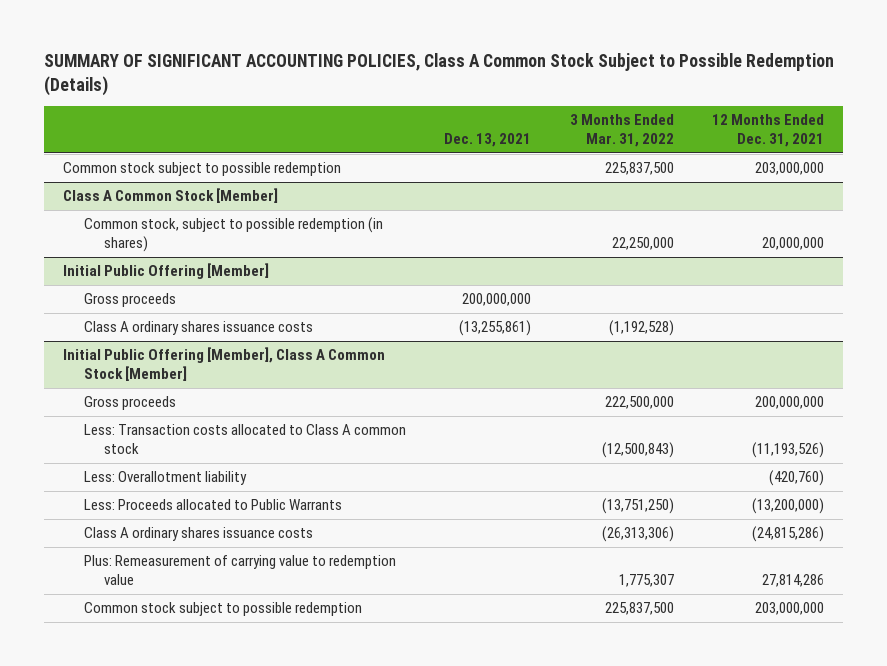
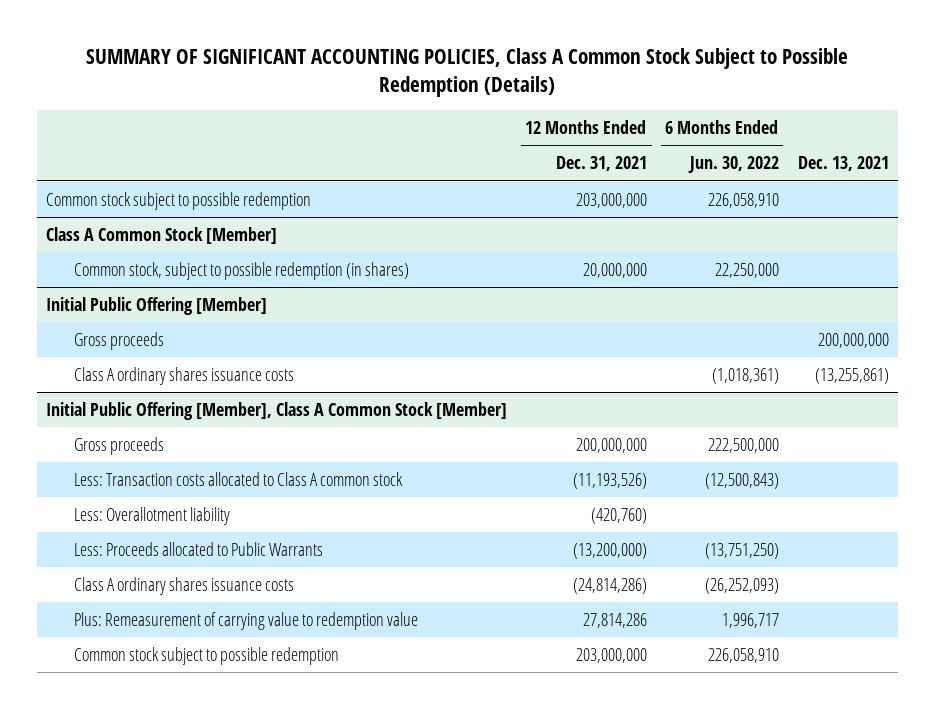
- | Dec. 13, 2021 | 3 Months Ended Mar. 31, 2022 | 12 Months Ended Dec. 31, 2021
+ | 12 Months Ended Dec. 31, 2021 | 6 Months Ended Jun. 30, 2022 | Dec. 13, 2021
@ Initial Public Offering [Member], Class A Common Stock [Member]
- Class A ordinary shares issuance costs | | (26,313,306) | (24,815,286)
+ Class A ordinary shares issuance costs | (24,814,286) | (26,252,093) |

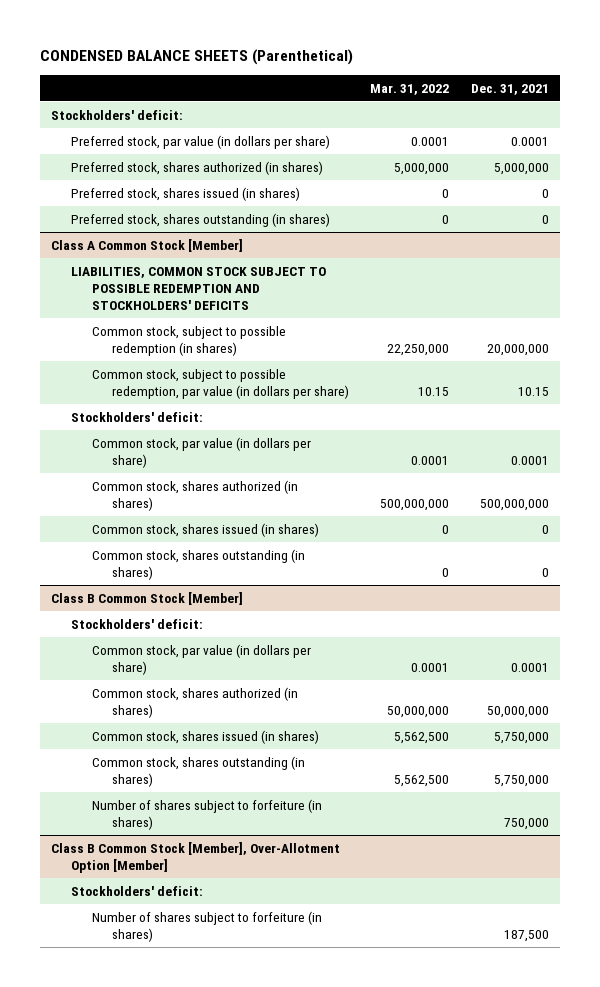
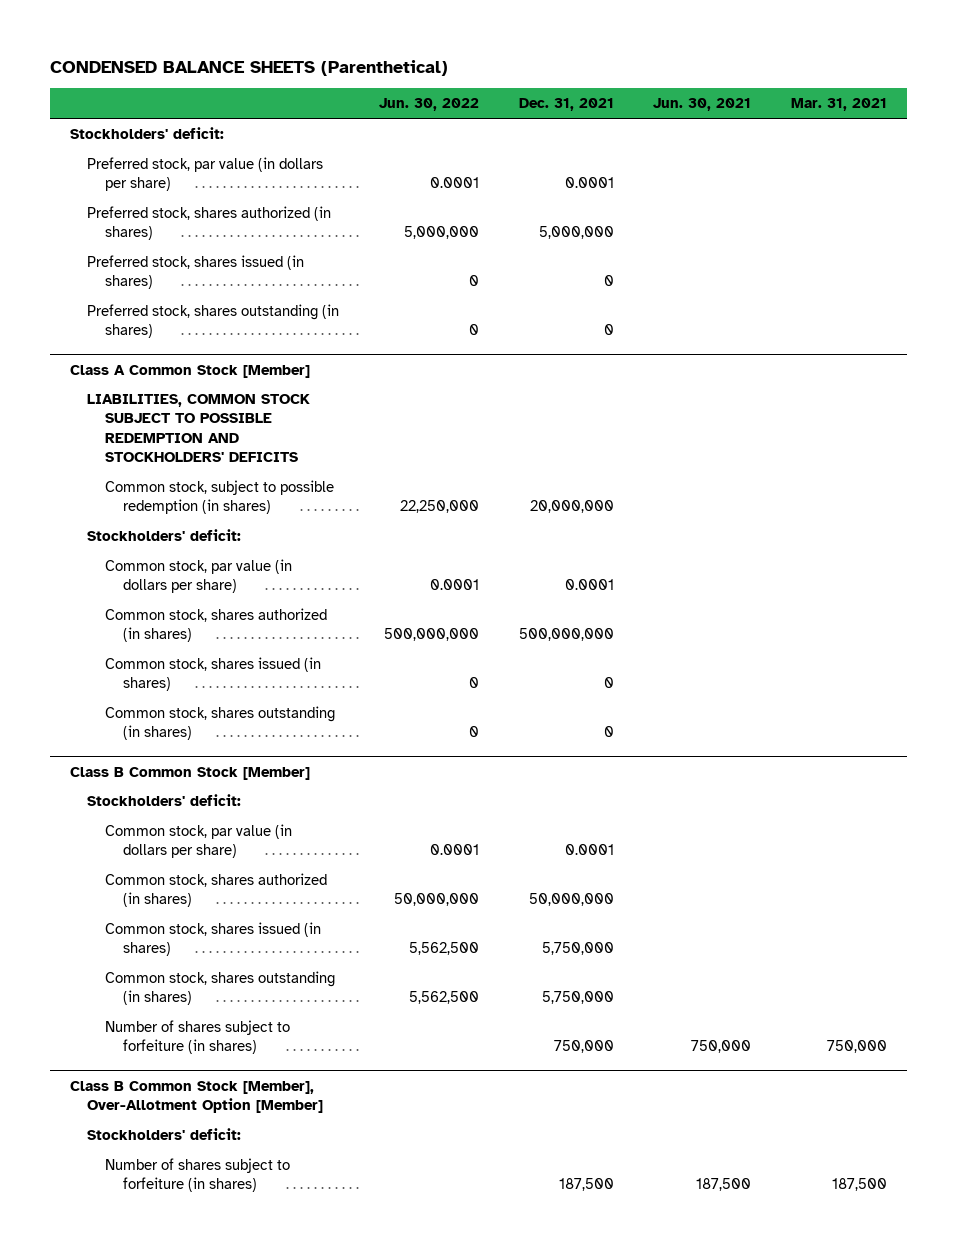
- | Mar. 31, 2022 | Dec. 31, 2021
+ | Jun. 30, 2022 | Dec. 31, 2021 | Jun. 30, 2021 | Mar. 31, 2021
@ Class A Common Stock [Member]
- Common stock, subject to possible redemption, par value (in dollars per share) | 10.15 | 10.15

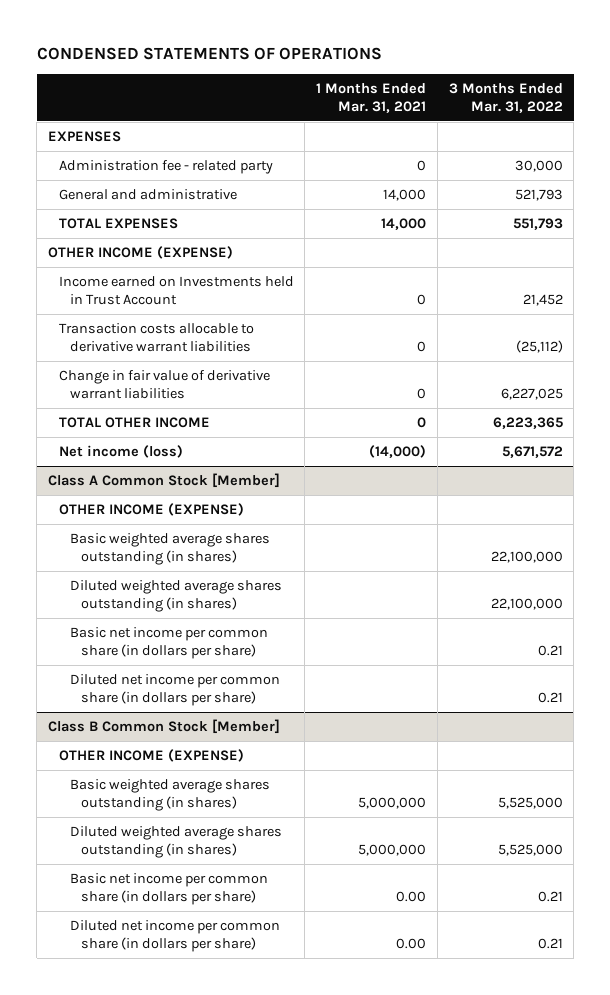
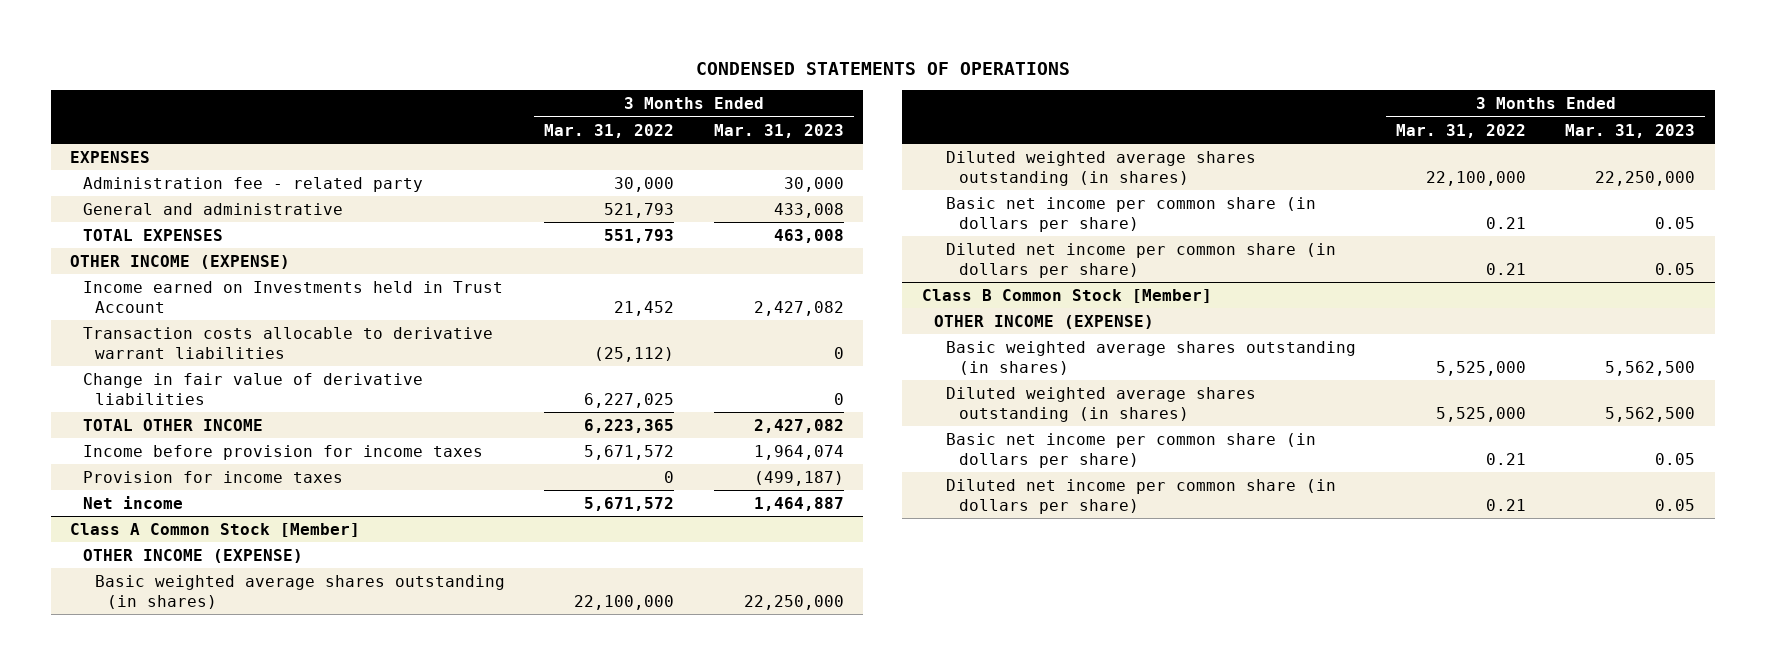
- | 1 Months Ended Mar. 31, 2021 | 3 Months Ended Mar. 31, 2022
+ | 3 Months Ended Mar. 31, 2022 | 3 Months Ended Mar. 31, 2023
- Change in fair value of derivative warrant liabilities | 0 | 6,227,025
+ Change in fair value of derivative liabilities | 6,227,025 | 0
- Net income (loss) | (14,000) | 5,671,572
+ Income before provision for income taxes | 5,671,572 | 1,964,074
+ Provision for income taxes | 0 | (499,187)
+ Net income | 5,671,572 | 1,464,887

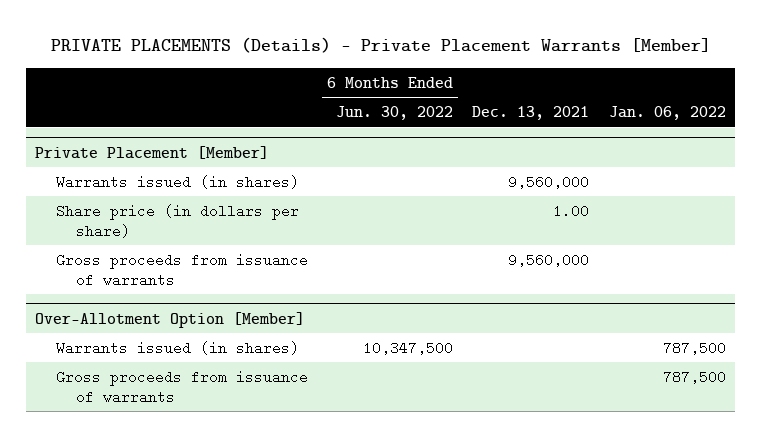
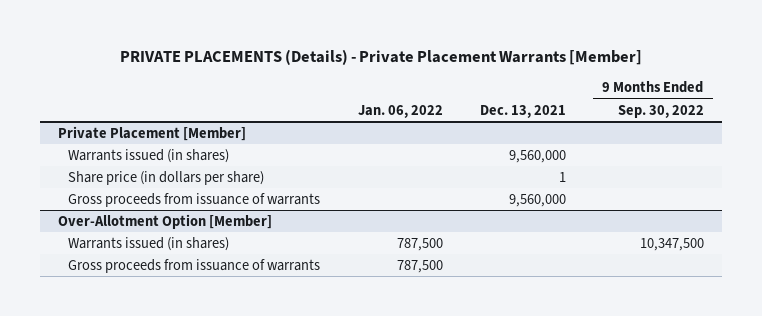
- | 6 Months Ended Jun. 30, 2022 | Dec. 13, 2021 | Jan. 06, 2022
+ | Jan. 06, 2022 | Dec. 13, 2021 | 9 Months Ended Sep. 30, 2022
@ Private Placement [Member]
- Share price (in dollars per share) | | 1.00 |
+ Share price (in dollars per share) | | 1 |

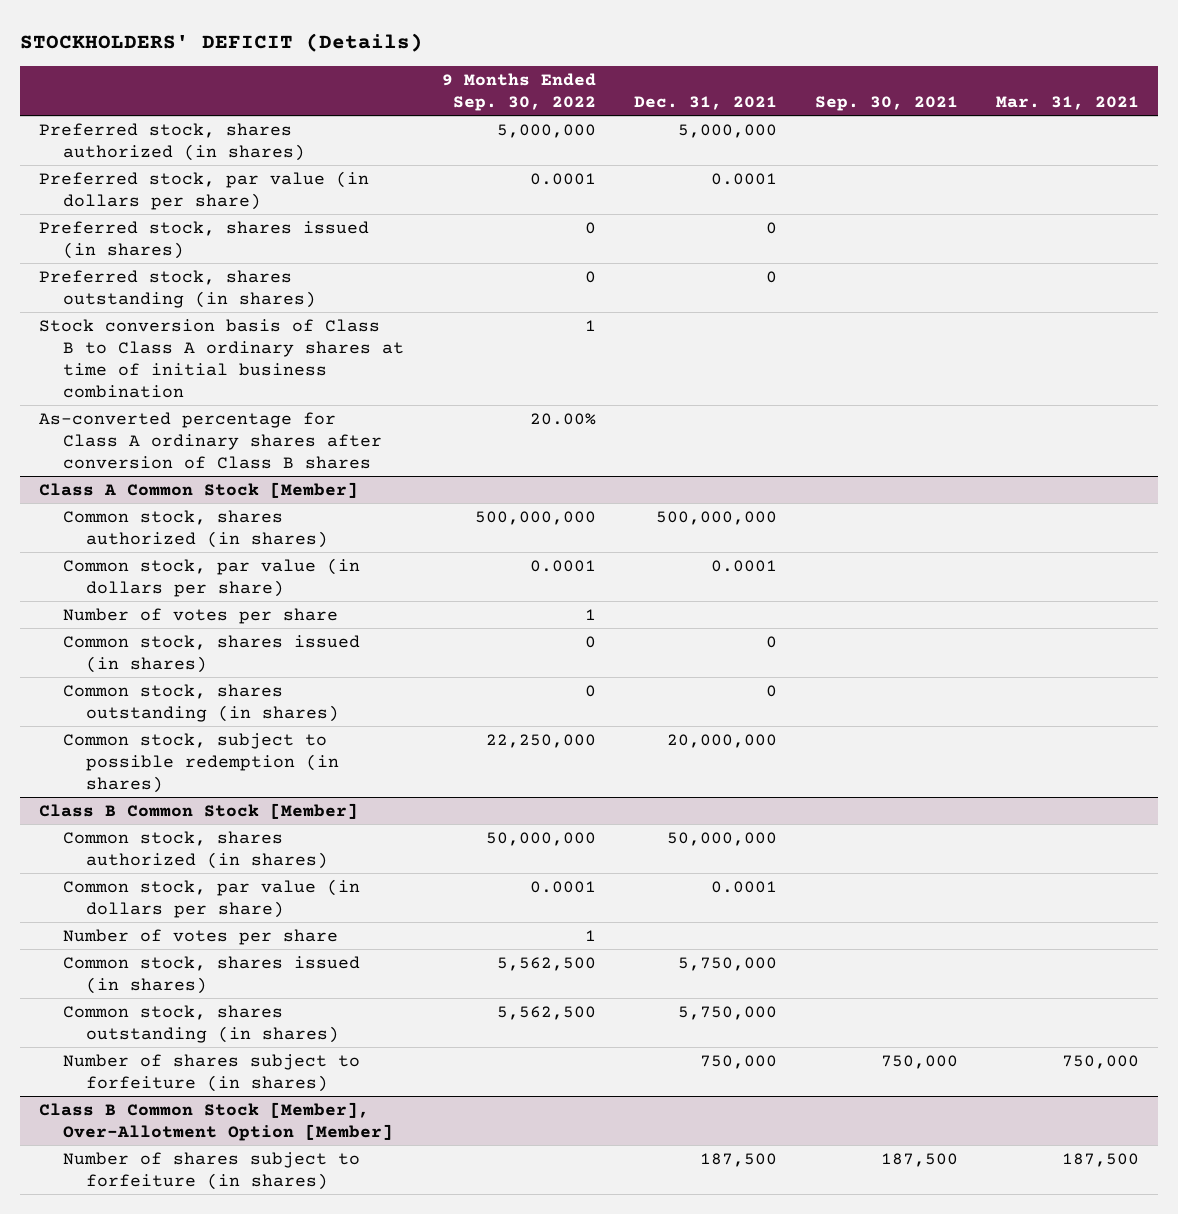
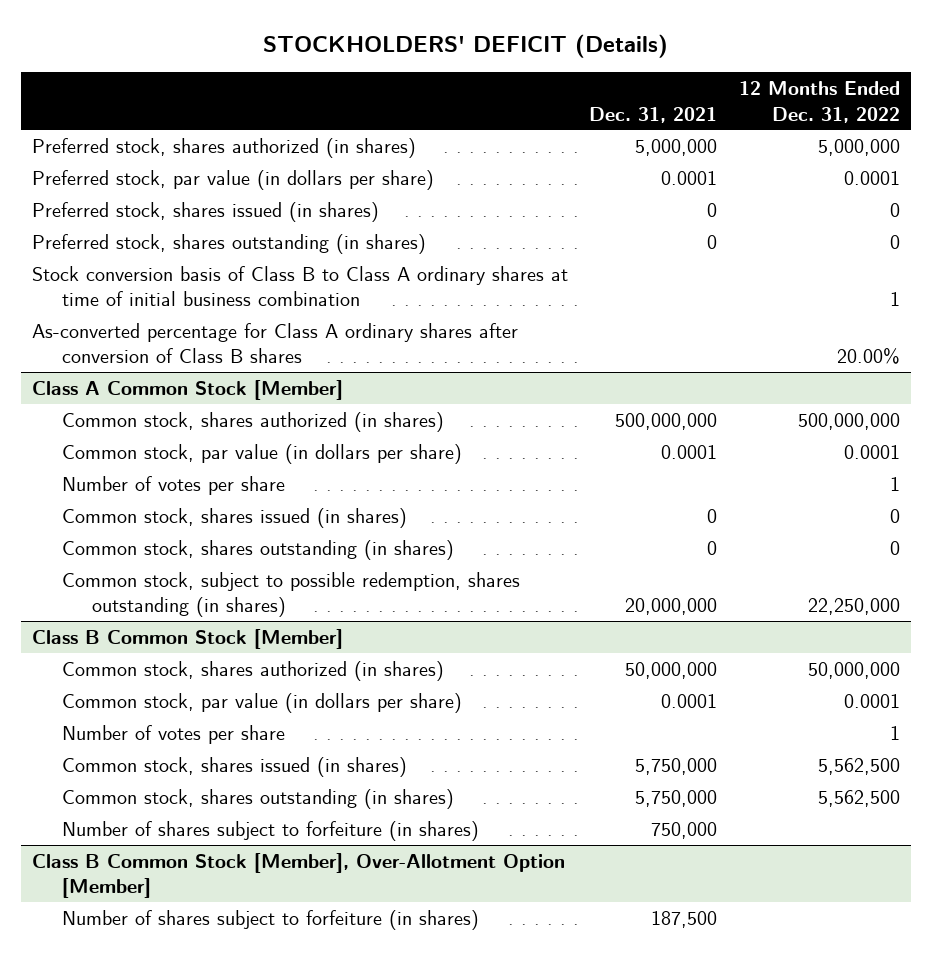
- | 9 Months Ended Sep. 30, 2022 | Dec. 31, 2021 | Sep. 30, 2021 | Mar. 31, 2021
+ | Dec. 31, 2021 | 12 Months Ended Dec. 31, 2022
@ Class A Common Stock [Member]
- Common stock, subject to possible redemption (in shares) | 22,250,000 | 20,000,000 | |
+ Common stock, subject to possible redemption, shares outstanding (in shares) | 20,000,000 | 22,250,000

